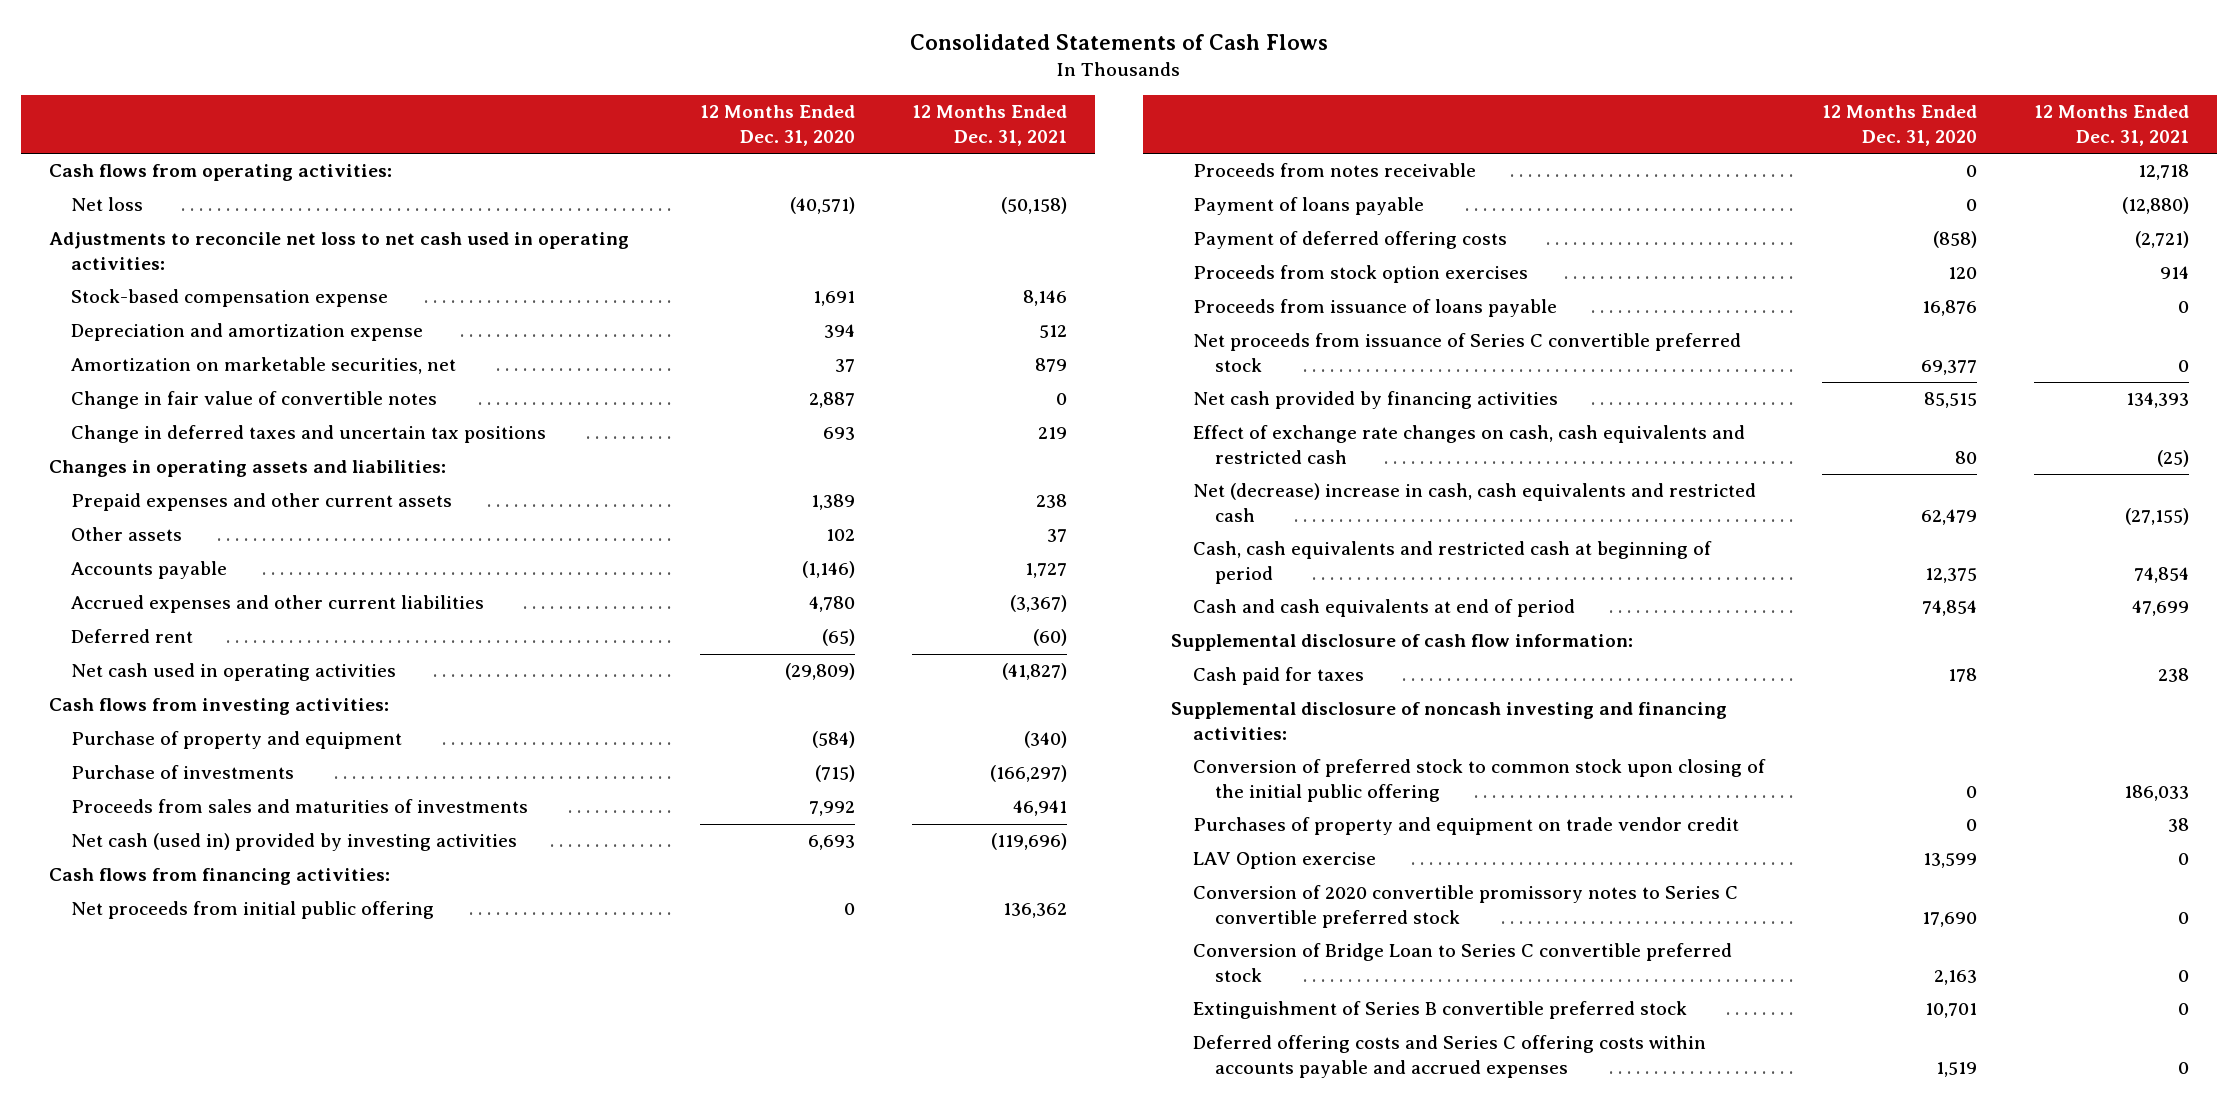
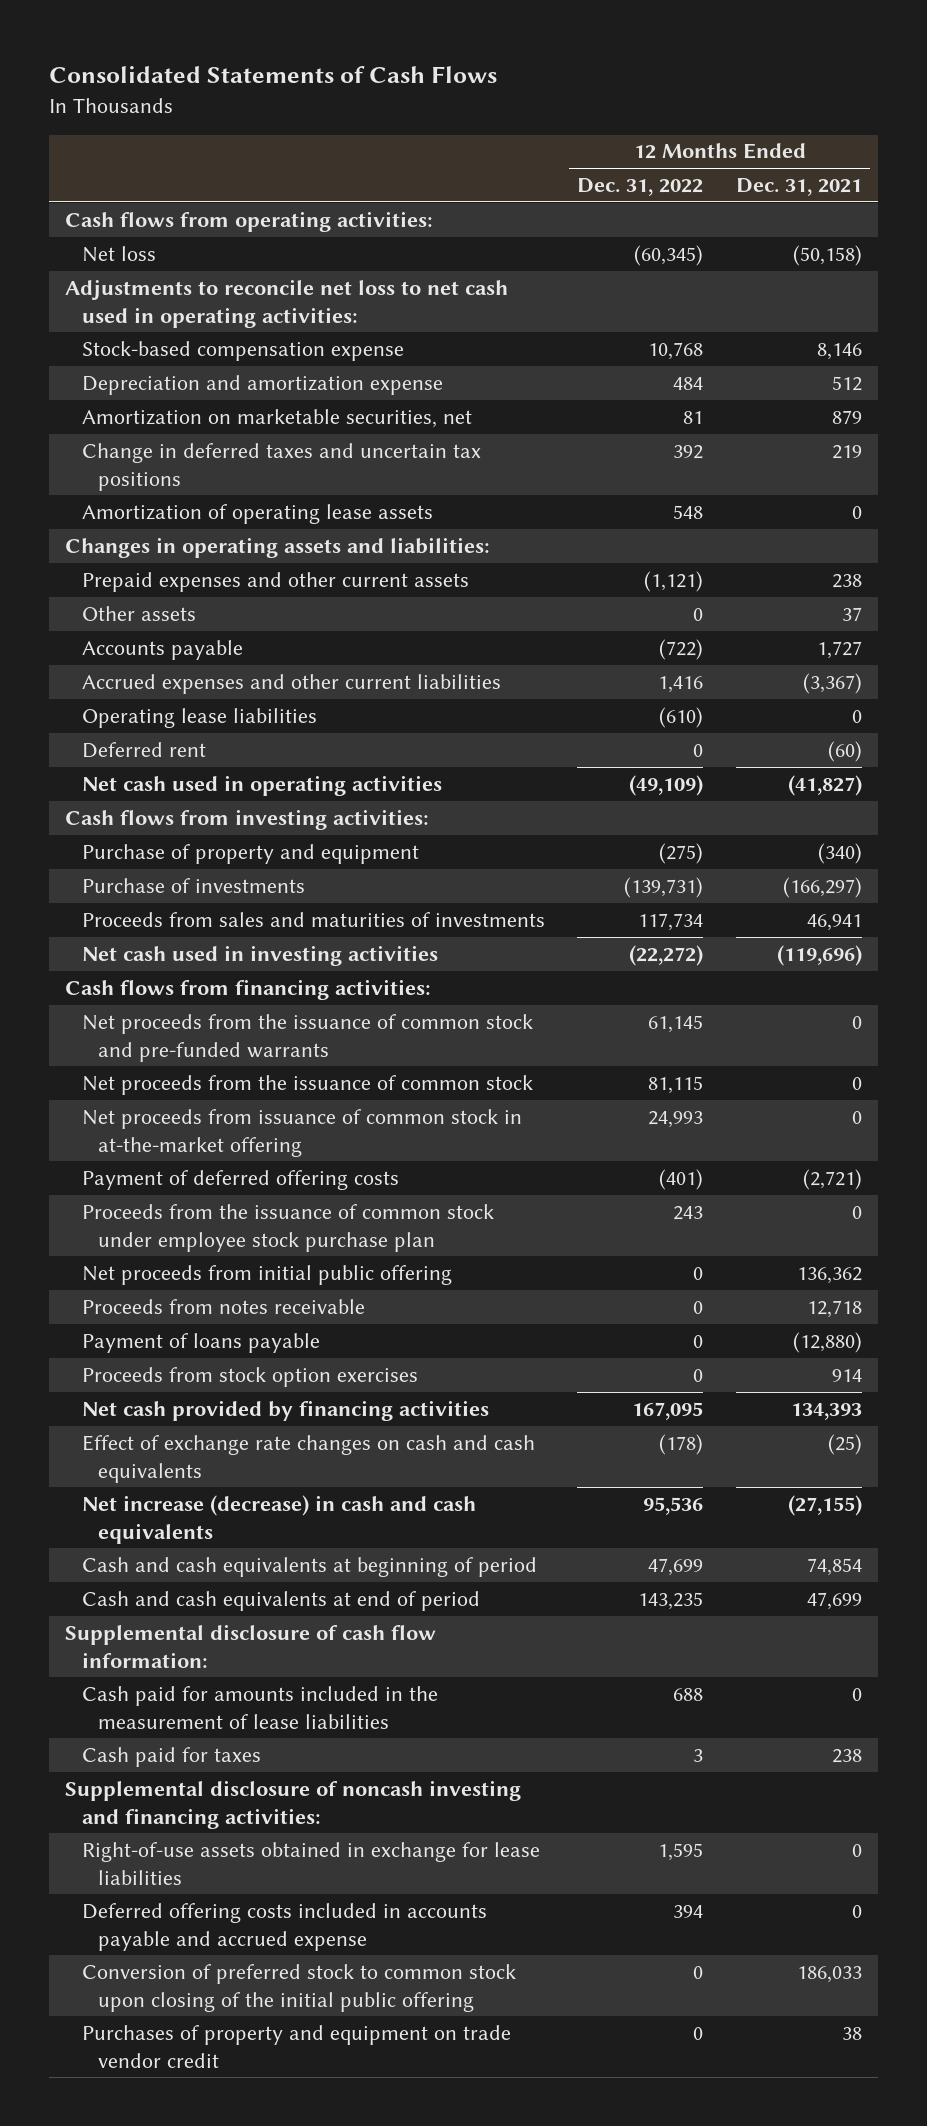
- | 12 Months Ended Dec. 31, 2020 | 12 Months Ended Dec. 31, 2021
+ | 12 Months Ended Dec. 31, 2022 | 12 Months Ended Dec. 31, 2021
- Change in fair value of convertible notes | 2,887 | 0
+ Amortization of operating lease assets | 548 | 0
+ Operating lease liabilities | (610) | 0
- Net cash (used in) provided by investing activities | 6,693 | (119,696)
+ Net cash used in investing activities | (22,272) | (119,696)
+ Net proceeds from the issuance of common stock and pre-funded warrants | 61,145 | 0
+ Net proceeds from the issuance of common stock | 81,115 | 0
+ Net proceeds from issuance of common stock in at-the-market offering | 24,993 | 0
moved up: Payment of deferred offering costs | (401) | (2,721)
+ Proceeds from the issuance of common stock under employee stock purchase plan | 243 | 0
- Proceeds from issuance of loans payable | 16,876 | 0
- Net proceeds from issuance of Series C convertible preferred stock | 69,377 | 0
- Effect of exchange rate changes on cash, cash equivalents and restricted cash | 80 | (25)
- Net (decrease) increase in cash, cash equivalents and restricted cash | 62,479 | (27,155)
- Cash, cash equivalents and restricted cash at beginning of period | 12,375 | 74,854
+ Effect of exchange rate changes on cash and cash equivalents | (178) | (25)
+ Net increase (decrease) in cash and cash equivalents | 95,536 | (27,155)
+ Cash and cash equivalents at beginning of period | 47,699 | 74,854
+ Cash paid for amounts included in the measurement of lease liabilities | 688 | 0
+ Right-of-use assets obtained in exchange for lease liabilities | 1,595 | 0
+ Deferred offering costs included in accounts payable and accrued expense | 394 | 0
- LAV Option exercise | 13,599 | 0
- Conversion of 2020 convertible promissory notes to Series C convertible preferred stock | 17,690 | 0
- Conversion of Bridge Loan to Series C convertible preferred stock | 2,163 | 0
- Extinguishment of Series B convertible preferred stock | 10,701 | 0
- Deferred offering costs and Series C offering costs within accounts payable and accrued expenses | 1,519 | 0

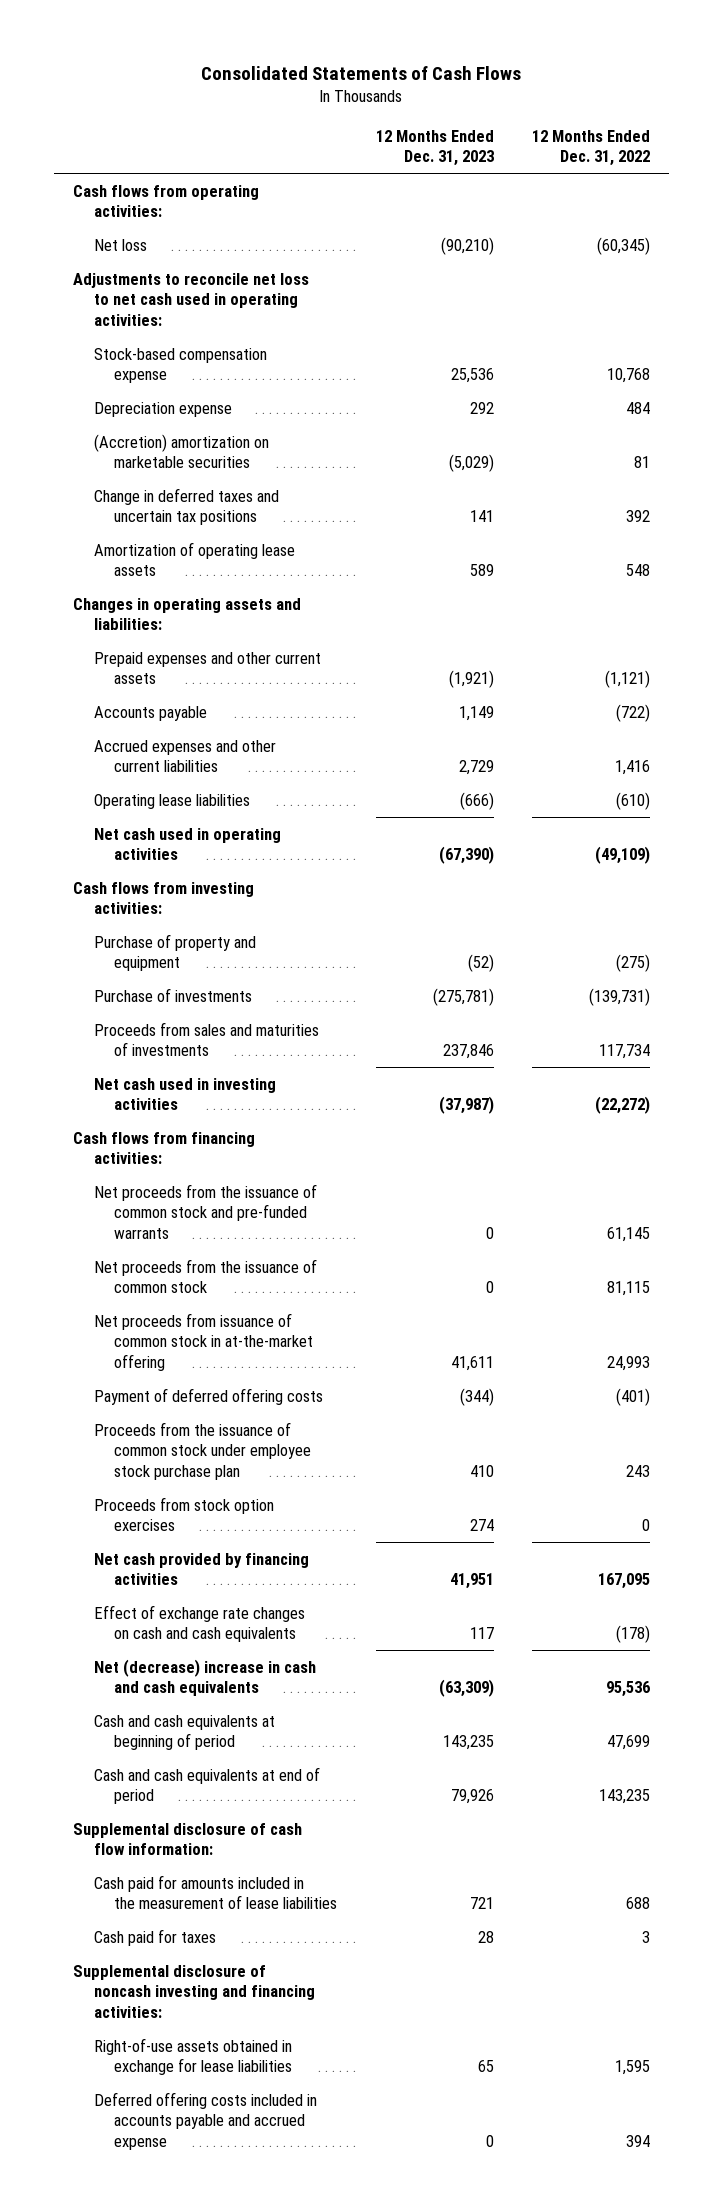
- | 12 Months Ended Dec. 31, 2022 | 12 Months Ended Dec. 31, 2021
+ | 12 Months Ended Dec. 31, 2023 | 12 Months Ended Dec. 31, 2022
- Depreciation and amortization expense | 484 | 512
- Amortization on marketable securities, net | 81 | 879
+ Depreciation expense | 292 | 484
+ (Accretion) amortization on marketable securities | (5,029) | 81
- Other assets | 0 | 37
- Deferred rent | 0 | (60)
- Net proceeds from initial public offering | 0 | 136,362
- Proceeds from notes receivable | 0 | 12,718
- Payment of loans payable | 0 | (12,880)
- Net increase (decrease) in cash and cash equivalents | 95,536 | (27,155)
+ Net (decrease) increase in cash and cash equivalents | (63,309) | 95,536
- Conversion of preferred stock to common stock upon closing of the initial public offering | 0 | 186,033
- Purchases of property and equipment on trade vendor credit | 0 | 38

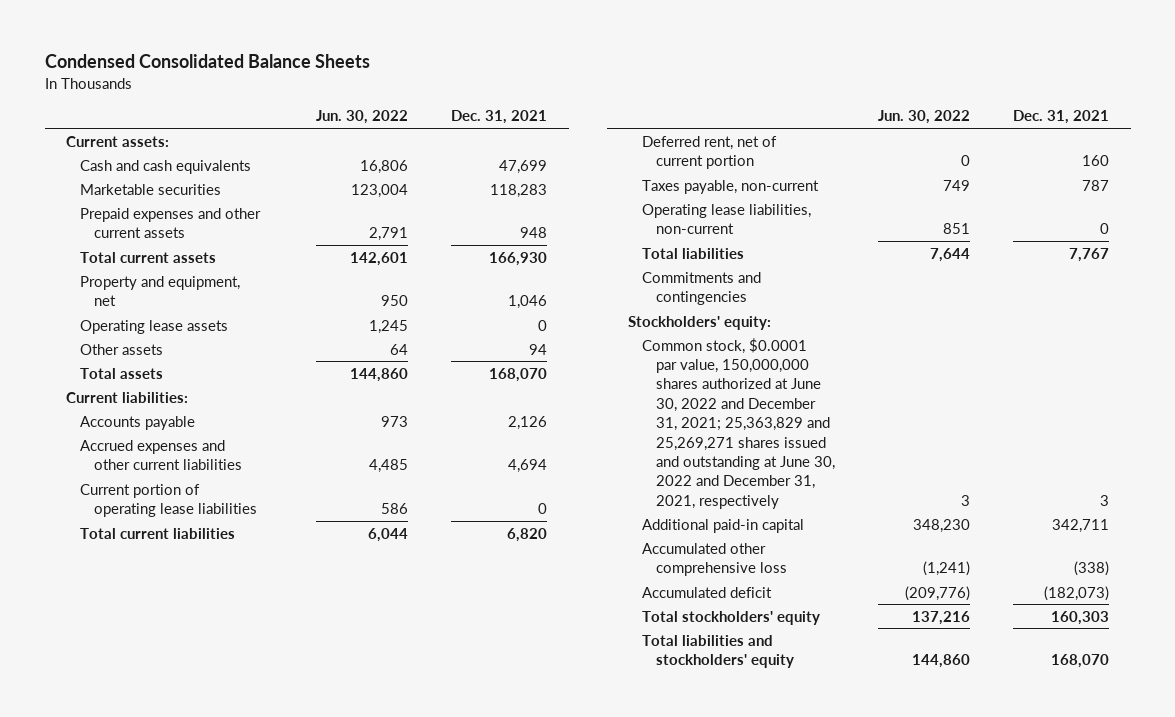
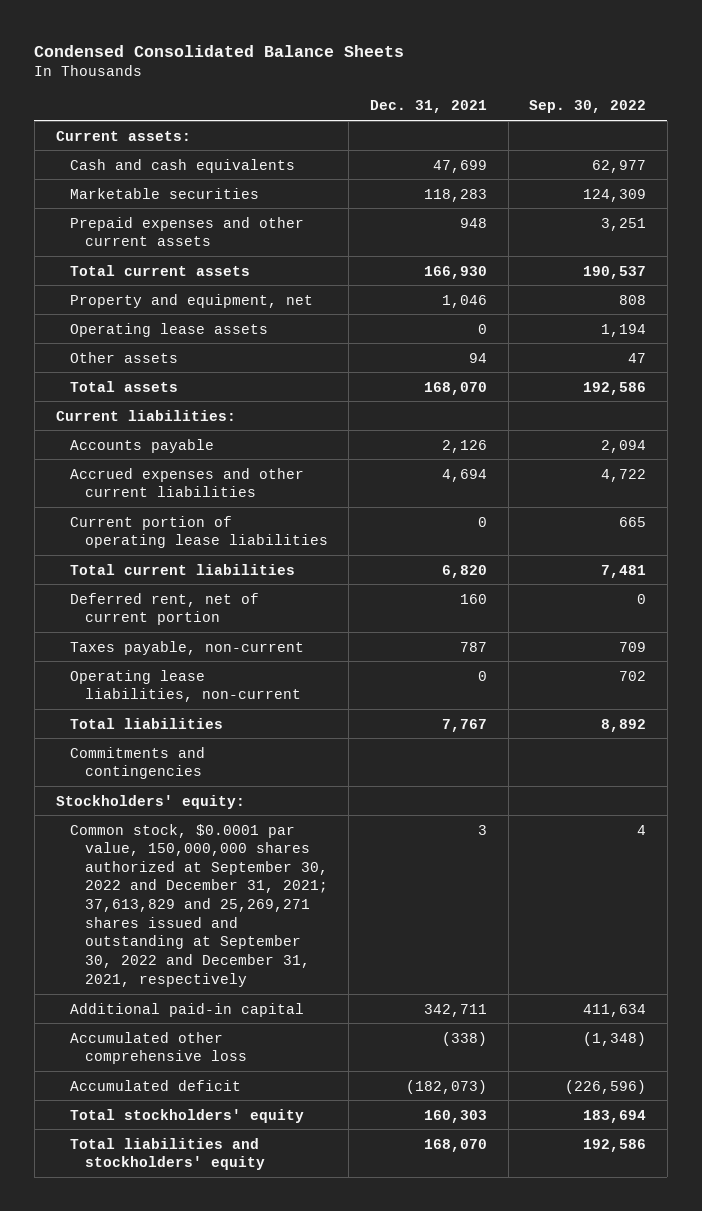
- | Jun. 30, 2022 | Dec. 31, 2021
+ | Dec. 31, 2021 | Sep. 30, 2022
- Common stock, $0.0001 par value, 150,000,000 shares authorized at June 30, 2022 and December 31, 2021; 25,363,829 and 25,269,271 shares issued and outstanding at June 30, 2022 and December 31, 2021, respectively | 3 | 3
+ Common stock, $0.0001 par value, 150,000,000 shares authorized at September 30, 2022 and December 31, 2021; 37,613,829 and 25,269,271 shares issued and outstanding at September 30, 2022 and December 31, 2021, respectively | 3 | 4

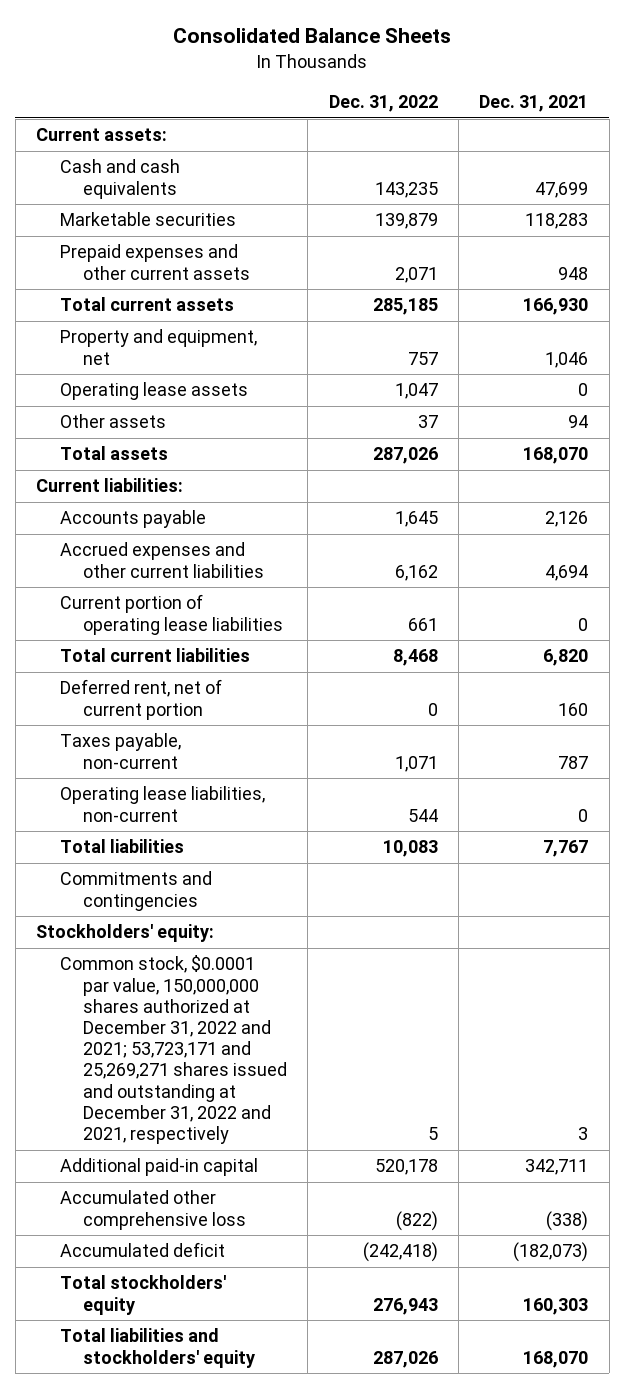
- Condensed Consolidated Balance Sheets
+ Consolidated Balance Sheets
- | Dec. 31, 2021 | Sep. 30, 2022
+ | Dec. 31, 2022 | Dec. 31, 2021
- Common stock, $0.0001 par value, 150,000,000 shares authorized at September 30, 2022 and December 31, 2021; 37,613,829 and 25,269,271 shares issued and outstanding at September 30, 2022 and December 31, 2021, respectively | 3 | 4
+ Common stock, $0.0001 par value, 150,000,000 shares authorized at December 31, 2022 and 2021; 53,723,171 and 25,269,271 shares issued and outstanding at December 31, 2022 and 2021, respectively | 5 | 3

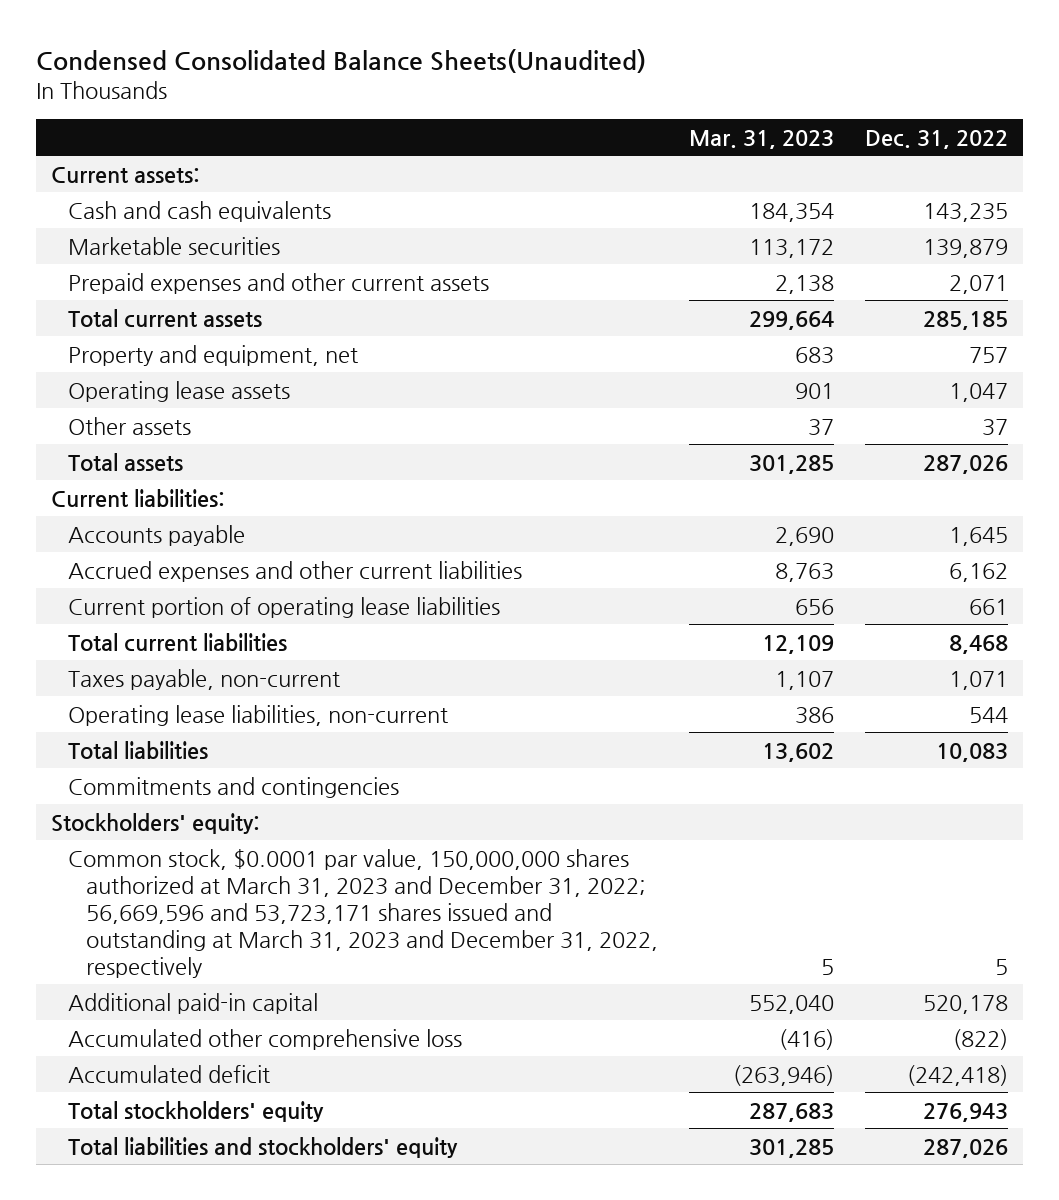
- Consolidated Balance Sheets
+ Condensed Consolidated Balance Sheets(Unaudited)
- | Dec. 31, 2022 | Dec. 31, 2021
+ | Mar. 31, 2023 | Dec. 31, 2022
- Deferred rent, net of current portion | 0 | 160
- Common stock, $0.0001 par value, 150,000,000 shares authorized at December 31, 2022 and 2021; 53,723,171 and 25,269,271 shares issued and outstanding at December 31, 2022 and 2021, respectively | 5 | 3
+ Common stock, $0.0001 par value, 150,000,000 shares authorized at March 31, 2023 and December 31, 2022; 56,669,596 and 53,723,171 shares issued and outstanding at March 31, 2023 and December 31, 2022, respectively | 5 | 5

